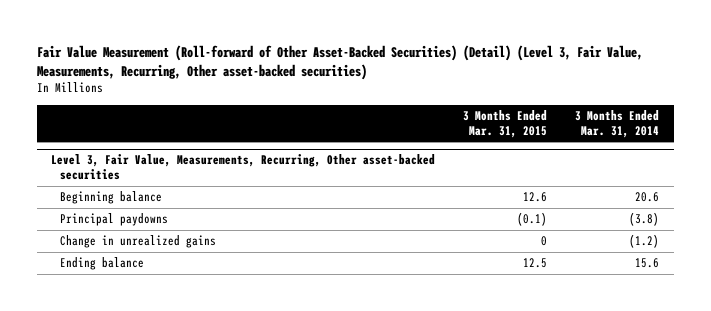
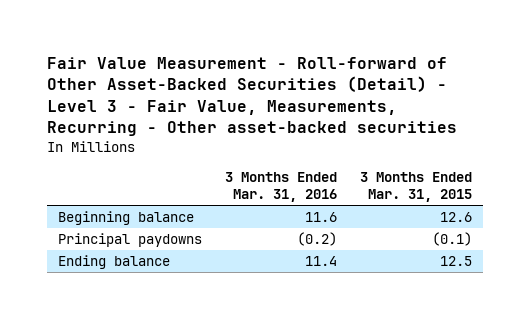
- Fair Value Measurement (Roll-forward of Other Asset-Backed Securities) (Detail) (Level 3, Fair Value, Measurements, Recurring, Other asset-backed securities)
+ Fair Value Measurement - Roll-forward of Other Asset-Backed Securities (Detail) - Level 3 - Fair Value, Measurements, Recurring - Other asset-backed securities
- | 3 Months Ended Mar. 31, 2015 | 3 Months Ended Mar. 31, 2014
+ | 3 Months Ended Mar. 31, 2016 | 3 Months Ended Mar. 31, 2015
- Level 3, Fair Value, Measurements, Recurring, Other asset-backed securities
- Change in unrealized gains | 0 | (1.2)

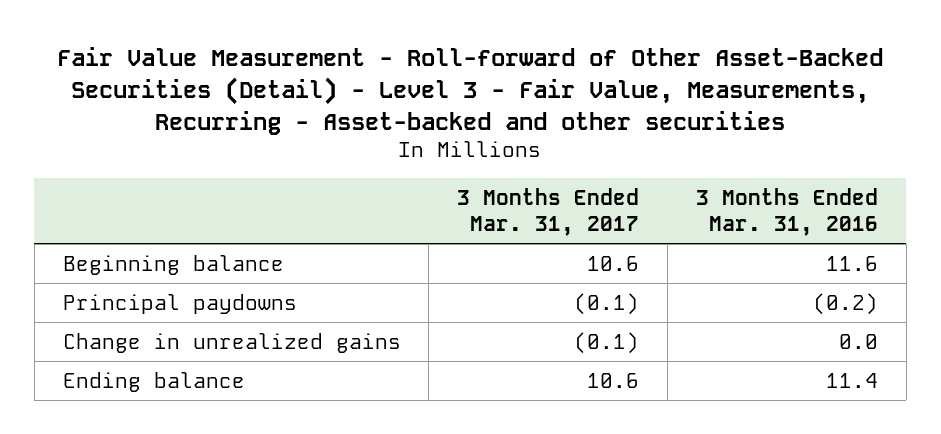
- Fair Value Measurement - Roll-forward of Other Asset-Backed Securities (Detail) - Level 3 - Fair Value, Measurements, Recurring - Other asset-backed securities
+ Fair Value Measurement - Roll-forward of Other Asset-Backed Securities (Detail) - Level 3 - Fair Value, Measurements, Recurring - Asset-backed and other securities
- | 3 Months Ended Mar. 31, 2016 | 3 Months Ended Mar. 31, 2015
+ | 3 Months Ended Mar. 31, 2017 | 3 Months Ended Mar. 31, 2016
+ Change in unrealized gains | (0.1) | 0.0

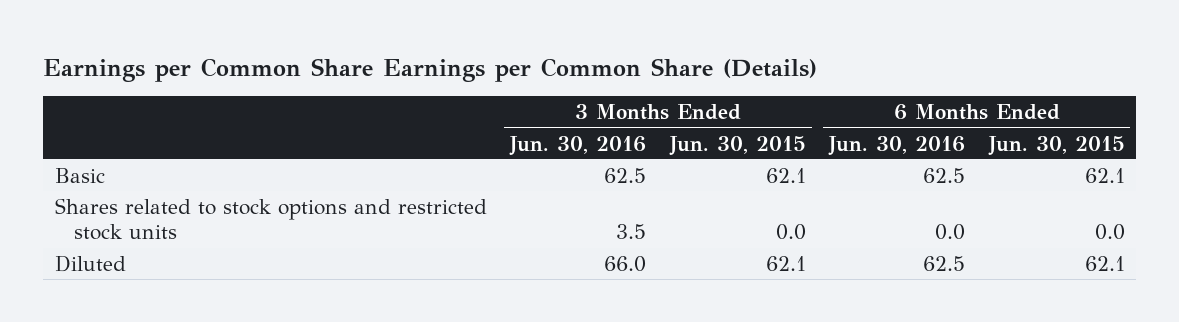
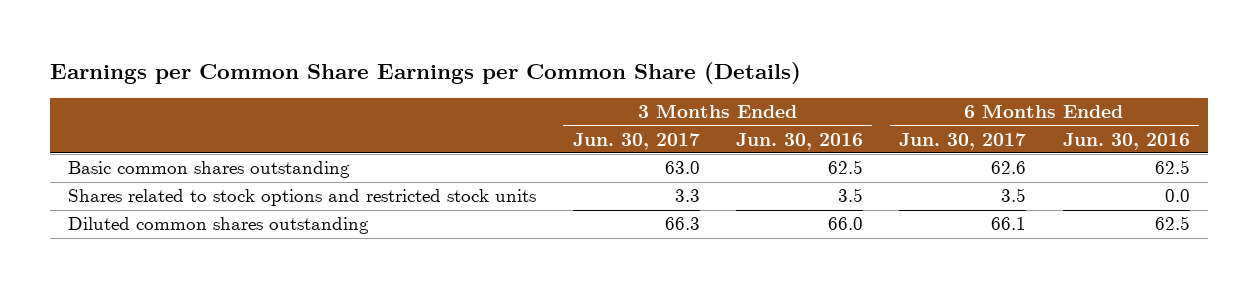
- | 3 Months Ended Jun. 30, 2016 | 3 Months Ended Jun. 30, 2015 | 6 Months Ended Jun. 30, 2016 | 6 Months Ended Jun. 30, 2015
+ | 3 Months Ended Jun. 30, 2017 | 3 Months Ended Jun. 30, 2016 | 6 Months Ended Jun. 30, 2017 | 6 Months Ended Jun. 30, 2016
- Basic | 62.5 | 62.1 | 62.5 | 62.1
+ Basic common shares outstanding | 63.0 | 62.5 | 62.6 | 62.5
- Diluted | 66.0 | 62.1 | 62.5 | 62.1
+ Diluted common shares outstanding | 66.3 | 66.0 | 66.1 | 62.5

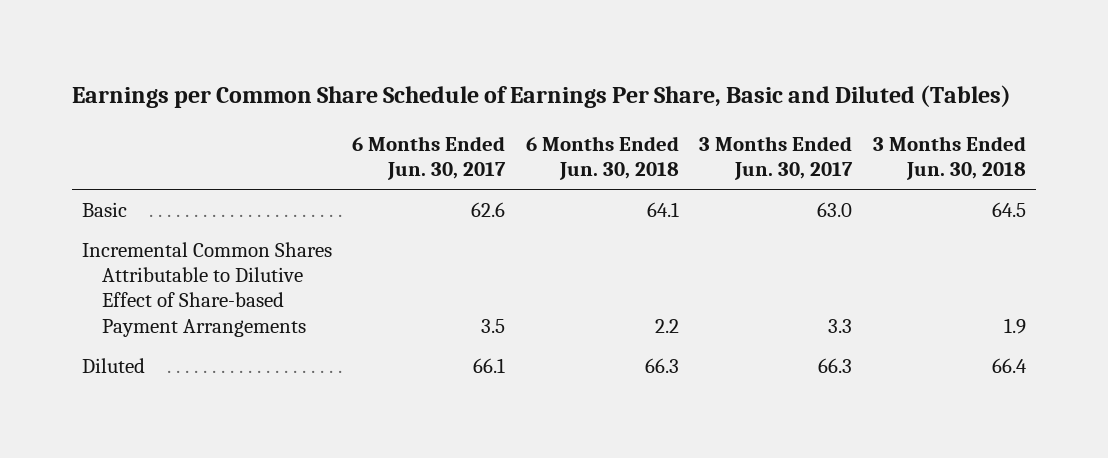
- Earnings per Common Share Earnings per Common Share (Details)
+ Earnings per Common Share Schedule of Earnings Per Share, Basic and Diluted (Tables)
- | 3 Months Ended Jun. 30, 2017 | 3 Months Ended Jun. 30, 2016 | 6 Months Ended Jun. 30, 2017 | 6 Months Ended Jun. 30, 2016
+ | 6 Months Ended Jun. 30, 2017 | 6 Months Ended Jun. 30, 2018 | 3 Months Ended Jun. 30, 2017 | 3 Months Ended Jun. 30, 2018
- Basic common shares outstanding | 63.0 | 62.5 | 62.6 | 62.5
- Shares related to stock options and restricted stock units | 3.3 | 3.5 | 3.5 | 0.0
- Diluted common shares outstanding | 66.3 | 66.0 | 66.1 | 62.5
+ Basic | 62.6 | 64.1 | 63.0 | 64.5
+ Incremental Common Shares Attributable to Dilutive Effect of Share-based Payment Arrangements | 3.5 | 2.2 | 3.3 | 1.9
+ Diluted | 66.1 | 66.3 | 66.3 | 66.4

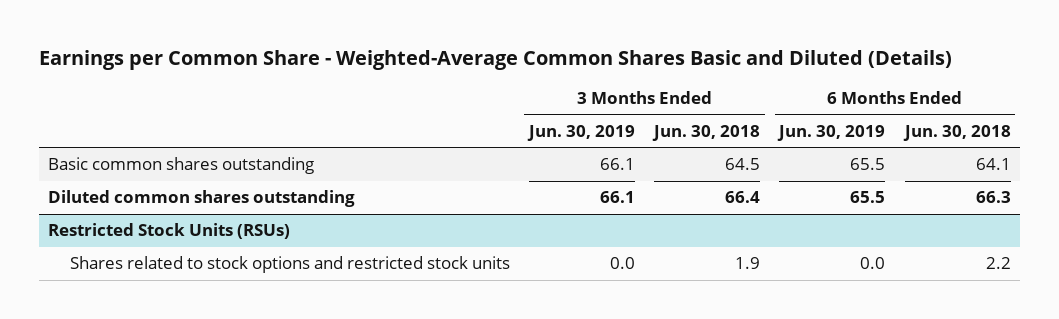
- Earnings per Common Share Schedule of Earnings Per Share, Basic and Diluted (Tables)
+ Earnings per Common Share - Weighted-Average Common Shares Basic and Diluted (Details)
- | 6 Months Ended Jun. 30, 2017 | 6 Months Ended Jun. 30, 2018 | 3 Months Ended Jun. 30, 2017 | 3 Months Ended Jun. 30, 2018
+ | 3 Months Ended Jun. 30, 2019 | 3 Months Ended Jun. 30, 2018 | 6 Months Ended Jun. 30, 2019 | 6 Months Ended Jun. 30, 2018
- Basic | 62.6 | 64.1 | 63.0 | 64.5
- Incremental Common Shares Attributable to Dilutive Effect of Share-based Payment Arrangements | 3.5 | 2.2 | 3.3 | 1.9
- Diluted | 66.1 | 66.3 | 66.3 | 66.4
+ Basic common shares outstanding | 66.1 | 64.5 | 65.5 | 64.1
+ Diluted common shares outstanding | 66.1 | 66.4 | 65.5 | 66.3
+ Restricted Stock Units (RSUs)
+ Shares related to stock options and restricted stock units | 0.0 | 1.9 | 0.0 | 2.2

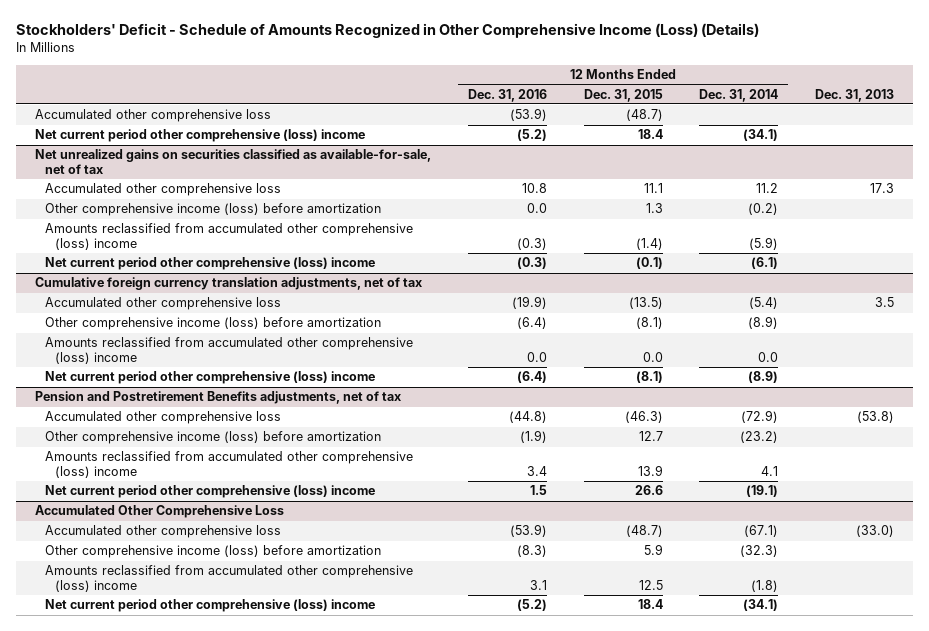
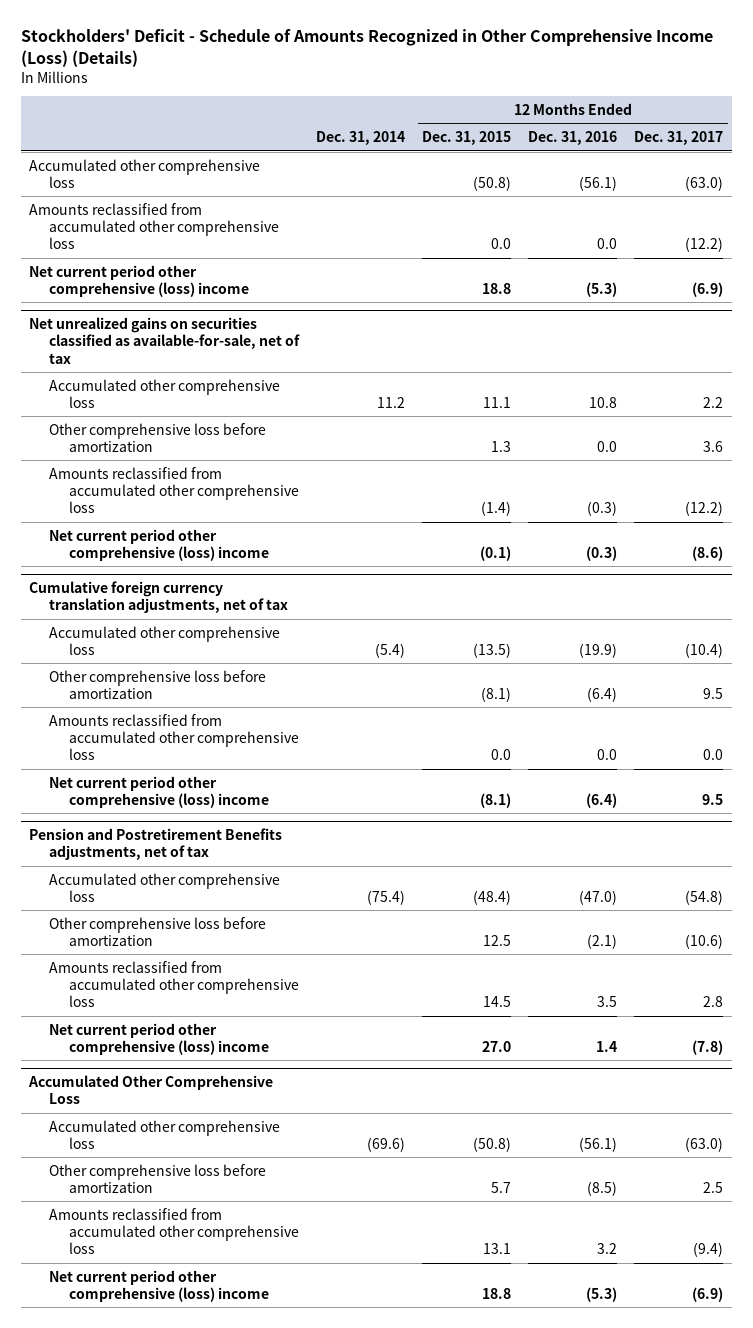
- | 12 Months Ended Dec. 31, 2016 | 12 Months Ended Dec. 31, 2015 | 12 Months Ended Dec. 31, 2014 | Dec. 31, 2013
+ | Dec. 31, 2014 | 12 Months Ended Dec. 31, 2015 | 12 Months Ended Dec. 31, 2016 | 12 Months Ended Dec. 31, 2017
- Accumulated other comprehensive loss | (53.9) | (48.7) | |
- Net current period other comprehensive (loss) income | (5.2) | 18.4 | (34.1) |
+ Accumulated other comprehensive loss | | (50.8) | (56.1) | (63.0)
+ Amounts reclassified from accumulated other comprehensive loss | | 0.0 | 0.0 | (12.2)
+ Net current period other comprehensive (loss) income | | 18.8 | (5.3) | (6.9)
@ Net unrealized gains on securities classified as available-for-sale, net of tax
- Other comprehensive income (loss) before amortization | 0.0 | 1.3 | (0.2) |
- Amounts reclassified from accumulated other comprehensive (loss) income | (0.3) | (1.4) | (5.9) |
+ Other comprehensive loss before amortization | | 1.3 | 0.0 | 3.6
+ Amounts reclassified from accumulated other comprehensive loss | | (1.4) | (0.3) | (12.2)
@ Cumulative foreign currency translation adjustments, net of tax
- Other comprehensive income (loss) before amortization | (6.4) | (8.1) | (8.9) |
- Amounts reclassified from accumulated other comprehensive (loss) income | 0.0 | 0.0 | 0.0 |
+ Other comprehensive loss before amortization | | (8.1) | (6.4) | 9.5
+ Amounts reclassified from accumulated other comprehensive loss | | 0.0 | 0.0 | 0.0
@ Pension and Postretirement Benefits adjustments, net of tax
- Accumulated other comprehensive loss | (44.8) | (46.3) | (72.9) | (53.8)
- Other comprehensive income (loss) before amortization | (1.9) | 12.7 | (23.2) |
- Amounts reclassified from accumulated other comprehensive (loss) income | 3.4 | 13.9 | 4.1 |
- Net current period other comprehensive (loss) income | 1.5 | 26.6 | (19.1) |
+ Accumulated other comprehensive loss | (75.4) | (48.4) | (47.0) | (54.8)
+ Other comprehensive loss before amortization | | 12.5 | (2.1) | (10.6)
+ Amounts reclassified from accumulated other comprehensive loss | | 14.5 | 3.5 | 2.8
+ Net current period other comprehensive (loss) income | | 27.0 | 1.4 | (7.8)
@ Accumulated Other Comprehensive Loss
- Accumulated other comprehensive loss | (53.9) | (48.7) | (67.1) | (33.0)
- Other comprehensive income (loss) before amortization | (8.3) | 5.9 | (32.3) |
- Amounts reclassified from accumulated other comprehensive (loss) income | 3.1 | 12.5 | (1.8) |
- Net current period other comprehensive (loss) income | (5.2) | 18.4 | (34.1) |
+ Accumulated other comprehensive loss | (69.6) | (50.8) | (56.1) | (63.0)
+ Other comprehensive loss before amortization | | 5.7 | (8.5) | 2.5
+ Amounts reclassified from accumulated other comprehensive loss | | 13.1 | 3.2 | (9.4)
+ Net current period other comprehensive (loss) income | | 18.8 | (5.3) | (6.9)

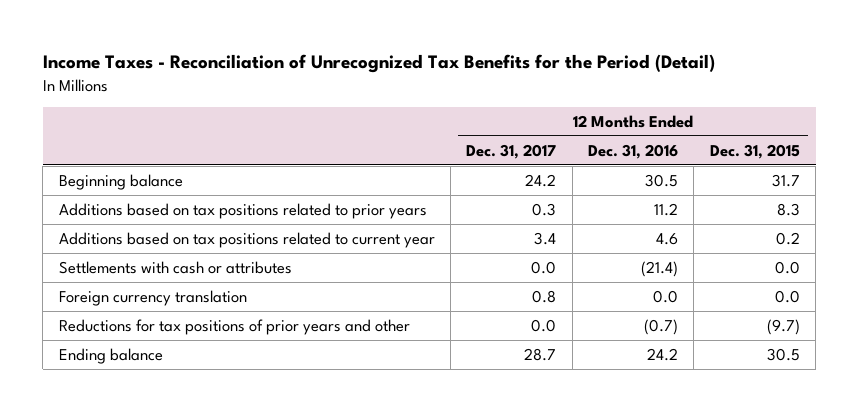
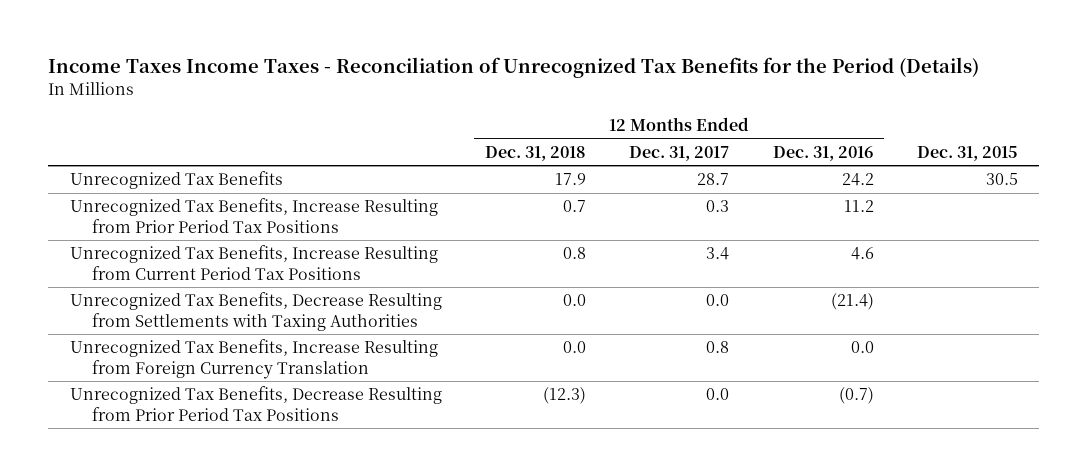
- Income Taxes - Reconciliation of Unrecognized Tax Benefits for the Period (Detail)
+ Income Taxes Income Taxes - Reconciliation of Unrecognized Tax Benefits for the Period (Details)
- | 12 Months Ended Dec. 31, 2017 | 12 Months Ended Dec. 31, 2016 | 12 Months Ended Dec. 31, 2015
+ | 12 Months Ended Dec. 31, 2018 | 12 Months Ended Dec. 31, 2017 | 12 Months Ended Dec. 31, 2016 | Dec. 31, 2015
- Beginning balance | 24.2 | 30.5 | 31.7
- Additions based on tax positions related to prior years | 0.3 | 11.2 | 8.3
- Additions based on tax positions related to current year | 3.4 | 4.6 | 0.2
- Settlements with cash or attributes | 0.0 | (21.4) | 0.0
- Foreign currency translation | 0.8 | 0.0 | 0.0
- Reductions for tax positions of prior years and other | 0.0 | (0.7) | (9.7)
- Ending balance | 28.7 | 24.2 | 30.5
+ Unrecognized Tax Benefits | 17.9 | 28.7 | 24.2 | 30.5
+ Unrecognized Tax Benefits, Increase Resulting from Prior Period Tax Positions | 0.7 | 0.3 | 11.2 |
+ Unrecognized Tax Benefits, Increase Resulting from Current Period Tax Positions | 0.8 | 3.4 | 4.6 |
+ Unrecognized Tax Benefits, Decrease Resulting from Settlements with Taxing Authorities | 0.0 | 0.0 | (21.4) |
+ Unrecognized Tax Benefits, Increase Resulting from Foreign Currency Translation | 0.0 | 0.8 | 0.0 |
+ Unrecognized Tax Benefits, Decrease Resulting from Prior Period Tax Positions | (12.3) | 0.0 | (0.7) |

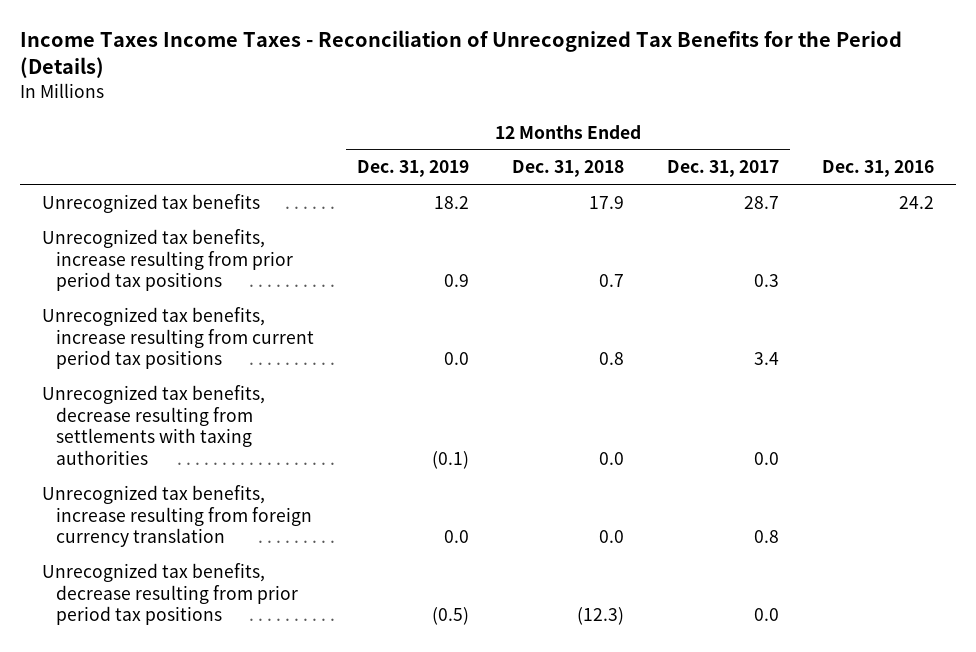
- | 12 Months Ended Dec. 31, 2018 | 12 Months Ended Dec. 31, 2017 | 12 Months Ended Dec. 31, 2016 | Dec. 31, 2015
+ | 12 Months Ended Dec. 31, 2019 | 12 Months Ended Dec. 31, 2018 | 12 Months Ended Dec. 31, 2017 | Dec. 31, 2016
- Unrecognized Tax Benefits | 17.9 | 28.7 | 24.2 | 30.5
- Unrecognized Tax Benefits, Increase Resulting from Prior Period Tax Positions | 0.7 | 0.3 | 11.2 |
- Unrecognized Tax Benefits, Increase Resulting from Current Period Tax Positions | 0.8 | 3.4 | 4.6 |
- Unrecognized Tax Benefits, Decrease Resulting from Settlements with Taxing Authorities | 0.0 | 0.0 | (21.4) |
- Unrecognized Tax Benefits, Increase Resulting from Foreign Currency Translation | 0.0 | 0.8 | 0.0 |
- Unrecognized Tax Benefits, Decrease Resulting from Prior Period Tax Positions | (12.3) | 0.0 | (0.7) |
+ Unrecognized tax benefits | 18.2 | 17.9 | 28.7 | 24.2
+ Unrecognized tax benefits, increase resulting from prior period tax positions | 0.9 | 0.7 | 0.3 |
+ Unrecognized tax benefits, increase resulting from current period tax positions | 0.0 | 0.8 | 3.4 |
+ Unrecognized tax benefits, decrease resulting from settlements with taxing authorities | (0.1) | 0.0 | 0.0 |
+ Unrecognized tax benefits, increase resulting from foreign currency translation | 0.0 | 0.0 | 0.8 |
+ Unrecognized tax benefits, decrease resulting from prior period tax positions | (0.5) | (12.3) | 0.0 |

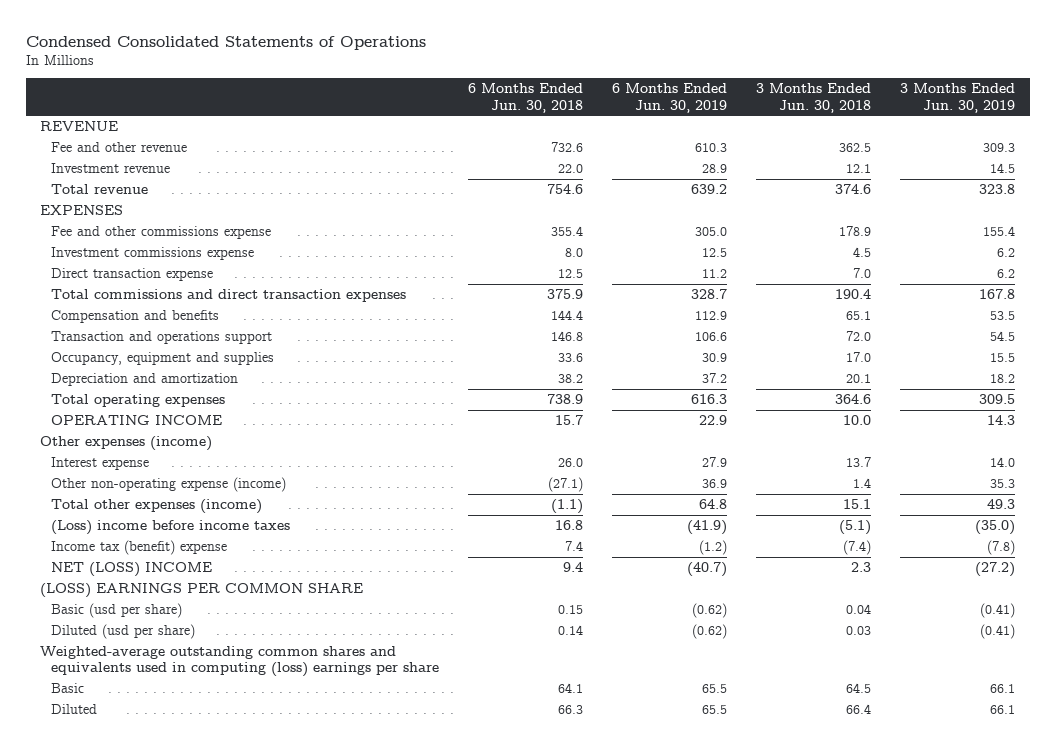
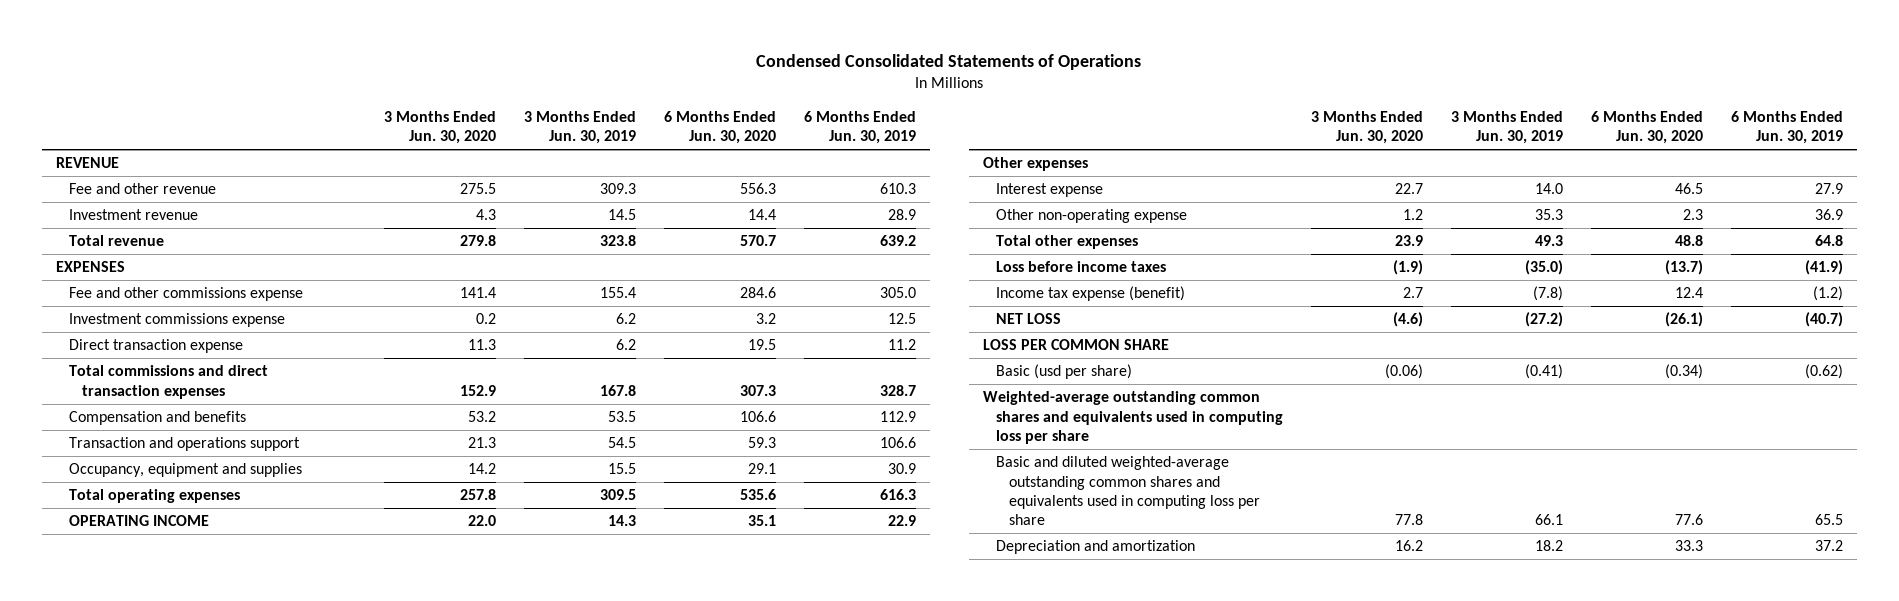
- | 6 Months Ended Jun. 30, 2018 | 6 Months Ended Jun. 30, 2019 | 3 Months Ended Jun. 30, 2018 | 3 Months Ended Jun. 30, 2019
+ | 3 Months Ended Jun. 30, 2020 | 3 Months Ended Jun. 30, 2019 | 6 Months Ended Jun. 30, 2020 | 6 Months Ended Jun. 30, 2019
- Other expenses (income)
+ Other expenses
- Other non-operating expense (income) | (27.1) | 36.9 | 1.4 | 35.3
- Total other expenses (income) | (1.1) | 64.8 | 15.1 | 49.3
- (Loss) income before income taxes | 16.8 | (41.9) | (5.1) | (35.0)
- Income tax (benefit) expense | 7.4 | (1.2) | (7.4) | (7.8)
- NET (LOSS) INCOME | 9.4 | (40.7) | 2.3 | (27.2)
- (LOSS) EARNINGS PER COMMON SHARE
+ Other non-operating expense | 1.2 | 35.3 | 2.3 | 36.9
+ Total other expenses | 23.9 | 49.3 | 48.8 | 64.8
+ Loss before income taxes | (1.9) | (35.0) | (13.7) | (41.9)
+ Income tax expense (benefit) | 2.7 | (7.8) | 12.4 | (1.2)
+ NET LOSS | (4.6) | (27.2) | (26.1) | (40.7)
+ LOSS PER COMMON SHARE
- Diluted (usd per share) | 0.14 | (0.62) | 0.03 | (0.41)
- Weighted-average outstanding common shares and equivalents used in computing (loss) earnings per share
- Basic | 64.1 | 65.5 | 64.5 | 66.1
- Diluted | 66.3 | 65.5 | 66.4 | 66.1
+ Weighted-average outstanding common shares and equivalents used in computing loss per share
+ Basic and diluted weighted-average outstanding common shares and equivalents used in computing loss per share | 77.8 | 66.1 | 77.6 | 65.5
moved down: Depreciation and amortization | 16.2 | 18.2 | 33.3 | 37.2

